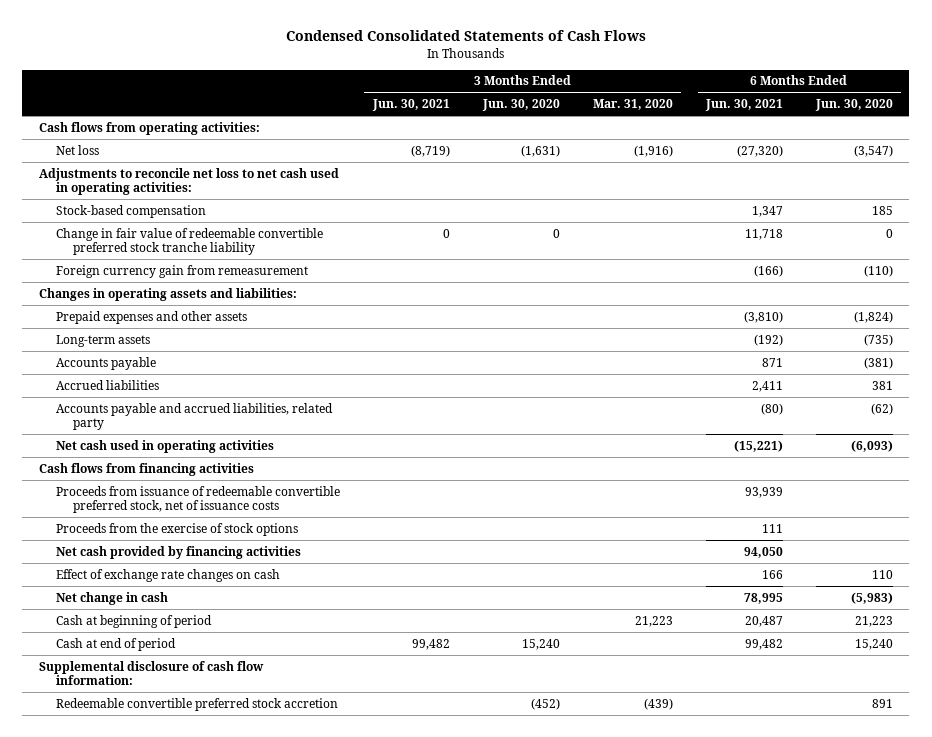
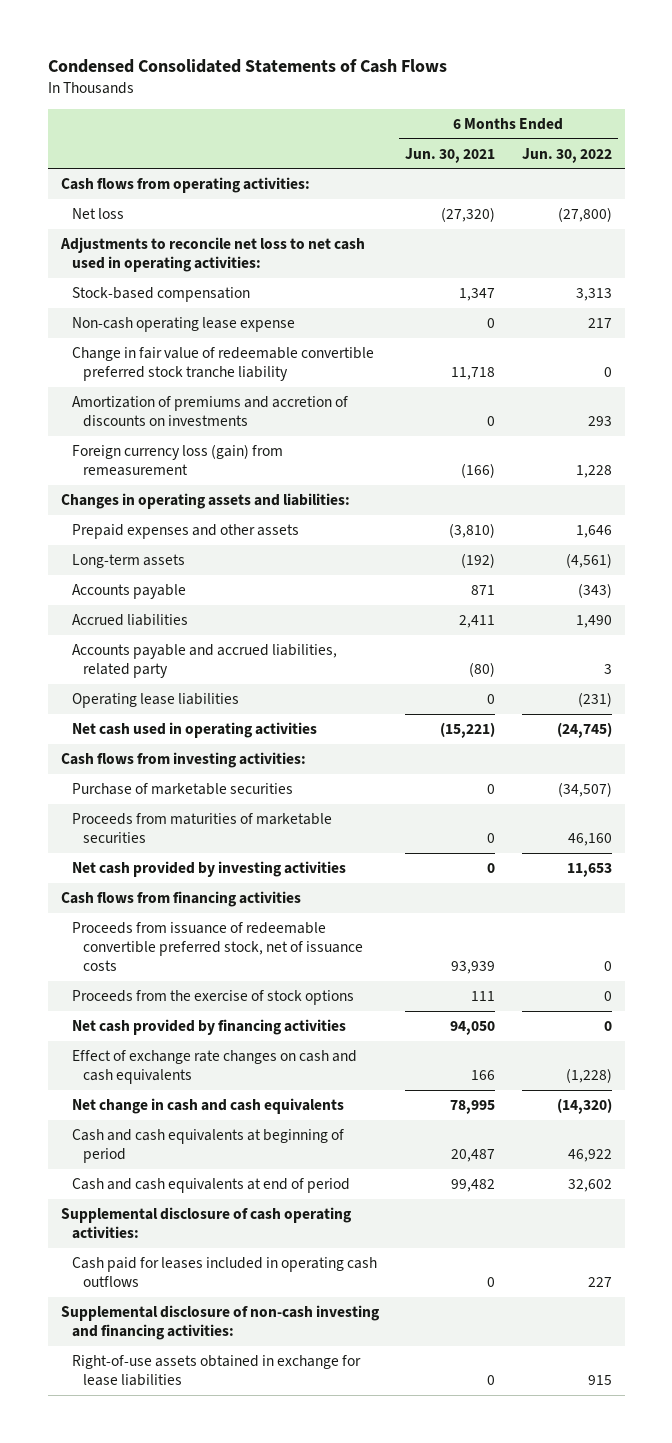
- | 3 Months Ended Jun. 30, 2021 | 3 Months Ended Jun. 30, 2020 | 3 Months Ended Mar. 31, 2020 | 6 Months Ended Jun. 30, 2021 | 6 Months Ended Jun. 30, 2020
+ | 6 Months Ended Jun. 30, 2021 | 6 Months Ended Jun. 30, 2022
+ Non-cash operating lease expense | 0 | 217
- Foreign currency gain from remeasurement | | | | (166) | (110)
+ Amortization of premiums and accretion of discounts on investments | 0 | 293
+ Foreign currency loss (gain) from remeasurement | (166) | 1,228
+ Operating lease liabilities | 0 | (231)
+ Cash flows from investing activities:
+ Purchase of marketable securities | 0 | (34,507)
+ Proceeds from maturities of marketable securities | 0 | 46,160
+ Net cash provided by investing activities | 0 | 11,653
- Effect of exchange rate changes on cash | | | | 166 | 110
- Net change in cash | | | | 78,995 | (5,983)
- Cash at beginning of period | | | 21,223 | 20,487 | 21,223
- Cash at end of period | 99,482 | 15,240 | | 99,482 | 15,240
- Supplemental disclosure of cash flow information:
- Redeemable convertible preferred stock accretion | | (452) | (439) | | 891
+ Effect of exchange rate changes on cash and cash equivalents | 166 | (1,228)
+ Net change in cash and cash equivalents | 78,995 | (14,320)
+ Cash and cash equivalents at beginning of period | 20,487 | 46,922
+ Cash and cash equivalents at end of period | 99,482 | 32,602
+ Supplemental disclosure of cash operating activities:
+ Cash paid for leases included in operating cash outflows | 0 | 227
+ Supplemental disclosure of non-cash investing and financing activities:
+ Right-of-use assets obtained in exchange for lease liabilities | 0 | 915

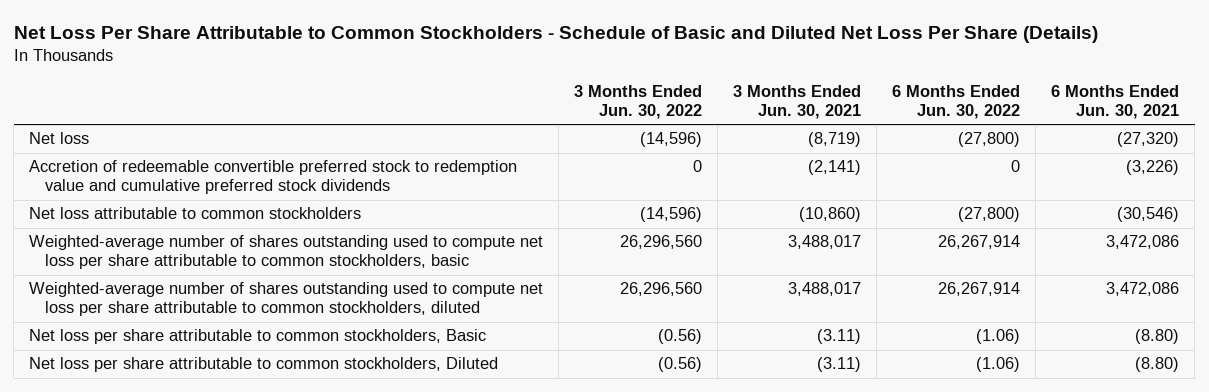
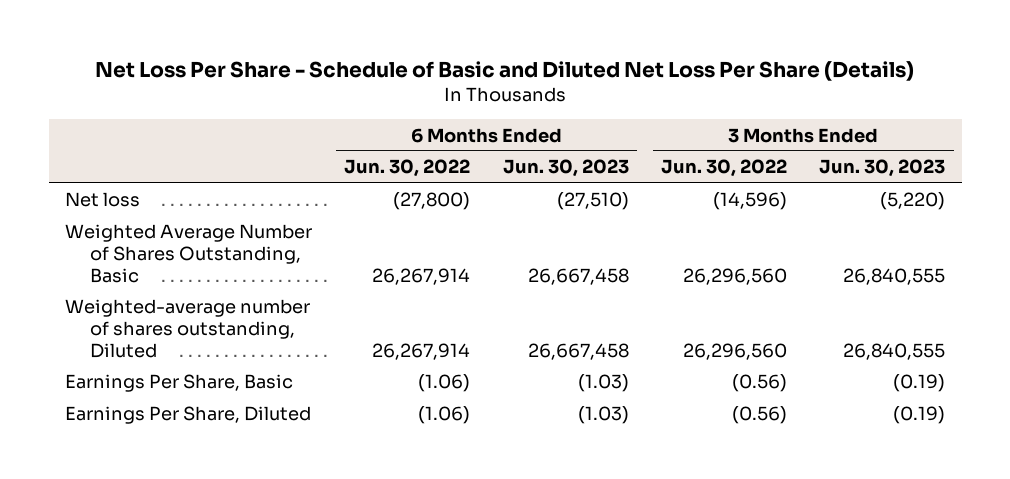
- Net Loss Per Share Attributable to Common Stockholders - Schedule of Basic and Diluted Net Loss Per Share (Details)
+ Net Loss Per Share - Schedule of Basic and Diluted Net Loss Per Share (Details)
- | 3 Months Ended Jun. 30, 2022 | 3 Months Ended Jun. 30, 2021 | 6 Months Ended Jun. 30, 2022 | 6 Months Ended Jun. 30, 2021
+ | 6 Months Ended Jun. 30, 2022 | 6 Months Ended Jun. 30, 2023 | 3 Months Ended Jun. 30, 2022 | 3 Months Ended Jun. 30, 2023
- Accretion of redeemable convertible preferred stock to redemption value and cumulative preferred stock dividends | 0 | (2,141) | 0 | (3,226)
- Net loss attributable to common stockholders | (14,596) | (10,860) | (27,800) | (30,546)
- Weighted-average number of shares outstanding used to compute net loss per share attributable to common stockholders, basic | 26,296,560 | 3,488,017 | 26,267,914 | 3,472,086
- Weighted-average number of shares outstanding used to compute net loss per share attributable to common stockholders, diluted | 26,296,560 | 3,488,017 | 26,267,914 | 3,472,086
- Net loss per share attributable to common stockholders, Basic | (0.56) | (3.11) | (1.06) | (8.80)
- Net loss per share attributable to common stockholders, Diluted | (0.56) | (3.11) | (1.06) | (8.80)
+ Weighted Average Number of Shares Outstanding, Basic | 26,267,914 | 26,667,458 | 26,296,560 | 26,840,555
+ Weighted-average number of shares outstanding, Diluted | 26,267,914 | 26,667,458 | 26,296,560 | 26,840,555
+ Earnings Per Share, Basic | (1.06) | (1.03) | (0.56) | (0.19)
+ Earnings Per Share, Diluted | (1.06) | (1.03) | (0.56) | (0.19)

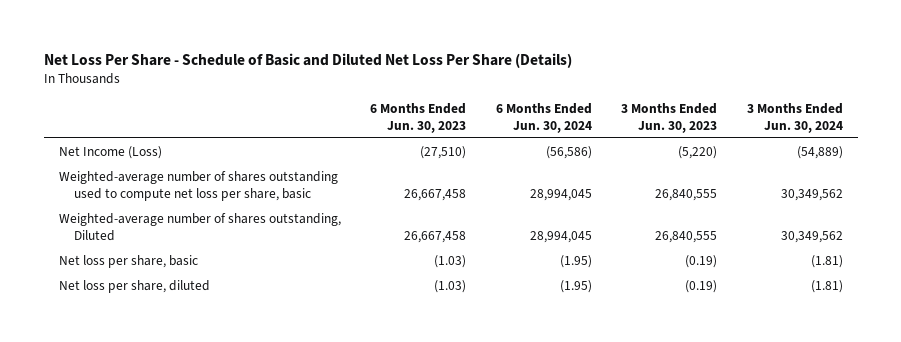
- | 6 Months Ended Jun. 30, 2022 | 6 Months Ended Jun. 30, 2023 | 3 Months Ended Jun. 30, 2022 | 3 Months Ended Jun. 30, 2023
+ | 6 Months Ended Jun. 30, 2023 | 6 Months Ended Jun. 30, 2024 | 3 Months Ended Jun. 30, 2023 | 3 Months Ended Jun. 30, 2024
- Net loss | (27,800) | (27,510) | (14,596) | (5,220)
- Weighted Average Number of Shares Outstanding, Basic | 26,267,914 | 26,667,458 | 26,296,560 | 26,840,555
+ Net Income (Loss) | (27,510) | (56,586) | (5,220) | (54,889)
+ Weighted-average number of shares outstanding used to compute net loss per share, basic | 26,667,458 | 28,994,045 | 26,840,555 | 30,349,562
- Earnings Per Share, Basic | (1.06) | (1.03) | (0.56) | (0.19)
- Earnings Per Share, Diluted | (1.06) | (1.03) | (0.56) | (0.19)
+ Net loss per share, basic | (1.03) | (1.95) | (0.19) | (1.81)
+ Net loss per share, diluted | (1.03) | (1.95) | (0.19) | (1.81)

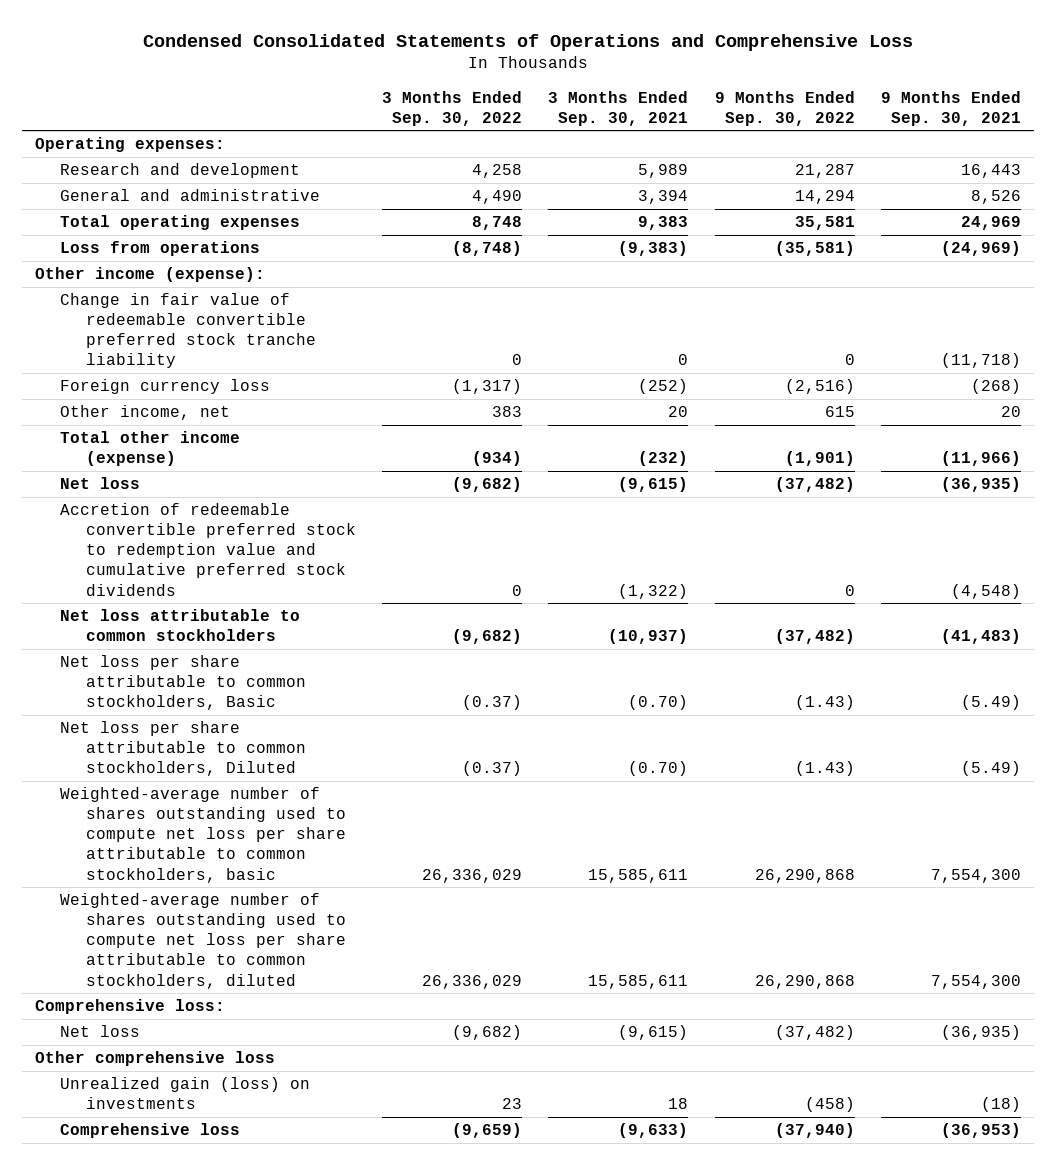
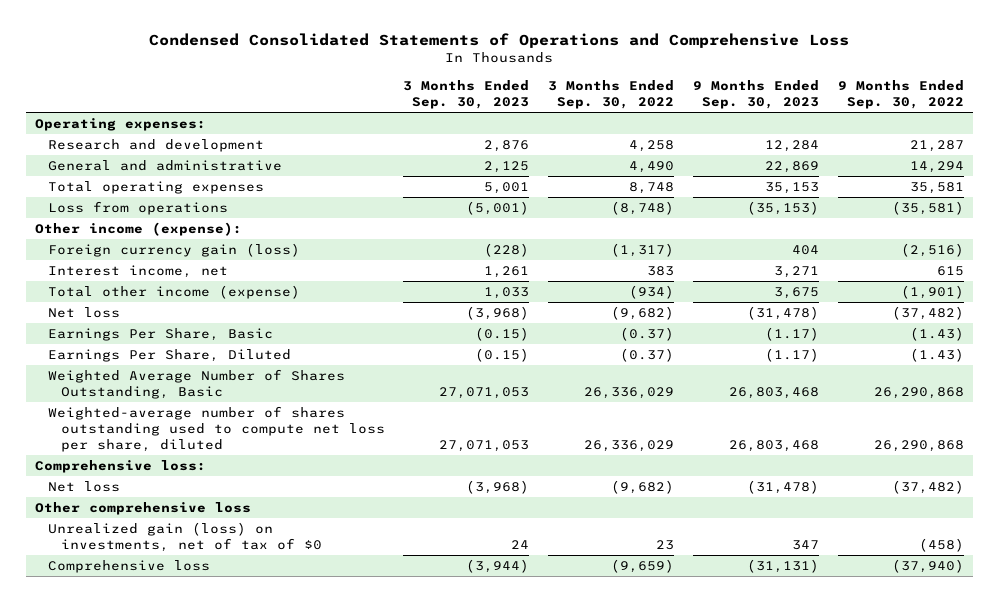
- | 3 Months Ended Sep. 30, 2022 | 3 Months Ended Sep. 30, 2021 | 9 Months Ended Sep. 30, 2022 | 9 Months Ended Sep. 30, 2021
+ | 3 Months Ended Sep. 30, 2023 | 3 Months Ended Sep. 30, 2022 | 9 Months Ended Sep. 30, 2023 | 9 Months Ended Sep. 30, 2022
- Change in fair value of redeemable convertible preferred stock tranche liability | 0 | 0 | 0 | (11,718)
- Foreign currency loss | (1,317) | (252) | (2,516) | (268)
- Other income, net | 383 | 20 | 615 | 20
+ Foreign currency gain (loss) | (228) | (1,317) | 404 | (2,516)
+ Interest income, net | 1,261 | 383 | 3,271 | 615
- Accretion of redeemable convertible preferred stock to redemption value and cumulative preferred stock dividends | 0 | (1,322) | 0 | (4,548)
- Net loss attributable to common stockholders | (9,682) | (10,937) | (37,482) | (41,483)
- Net loss per share attributable to common stockholders, Basic | (0.37) | (0.70) | (1.43) | (5.49)
- Net loss per share attributable to common stockholders, Diluted | (0.37) | (0.70) | (1.43) | (5.49)
- Weighted-average number of shares outstanding used to compute net loss per share attributable to common stockholders, basic | 26,336,029 | 15,585,611 | 26,290,868 | 7,554,300
- Weighted-average number of shares outstanding used to compute net loss per share attributable to common stockholders, diluted | 26,336,029 | 15,585,611 | 26,290,868 | 7,554,300
+ Earnings Per Share, Basic | (0.15) | (0.37) | (1.17) | (1.43)
+ Earnings Per Share, Diluted | (0.15) | (0.37) | (1.17) | (1.43)
+ Weighted Average Number of Shares Outstanding, Basic | 27,071,053 | 26,336,029 | 26,803,468 | 26,290,868
+ Weighted-average number of shares outstanding used to compute net loss per share, diluted | 27,071,053 | 26,336,029 | 26,803,468 | 26,290,868
- Unrealized gain (loss) on investments | 23 | 18 | (458) | (18)
+ Unrealized gain (loss) on investments, net of tax of $0 | 24 | 23 | 347 | (458)

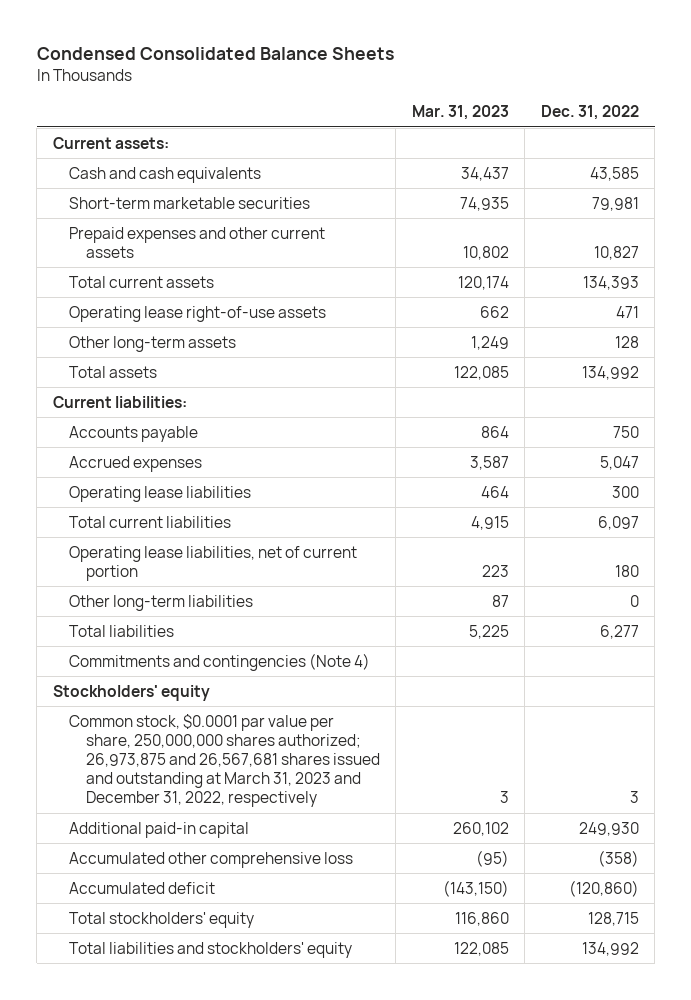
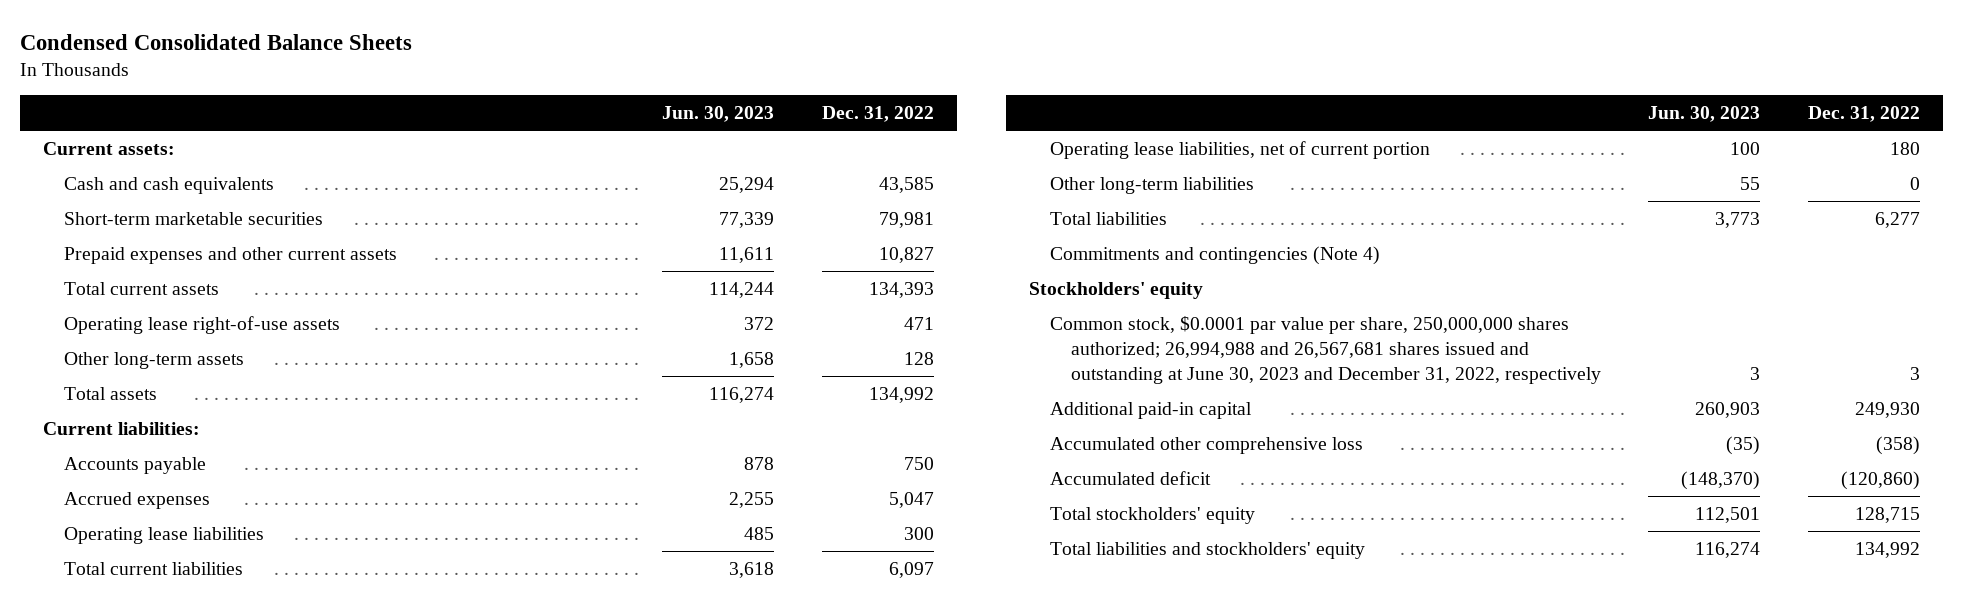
- | Mar. 31, 2023 | Dec. 31, 2022
+ | Jun. 30, 2023 | Dec. 31, 2022
- Common stock, $0.0001 par value per share, 250,000,000 shares authorized; 26,973,875 and 26,567,681 shares issued and outstanding at March 31, 2023 and December 31, 2022, respectively | 3 | 3
+ Common stock, $0.0001 par value per share, 250,000,000 shares authorized; 26,994,988 and 26,567,681 shares issued and outstanding at June 30, 2023 and December 31, 2022, respectively | 3 | 3

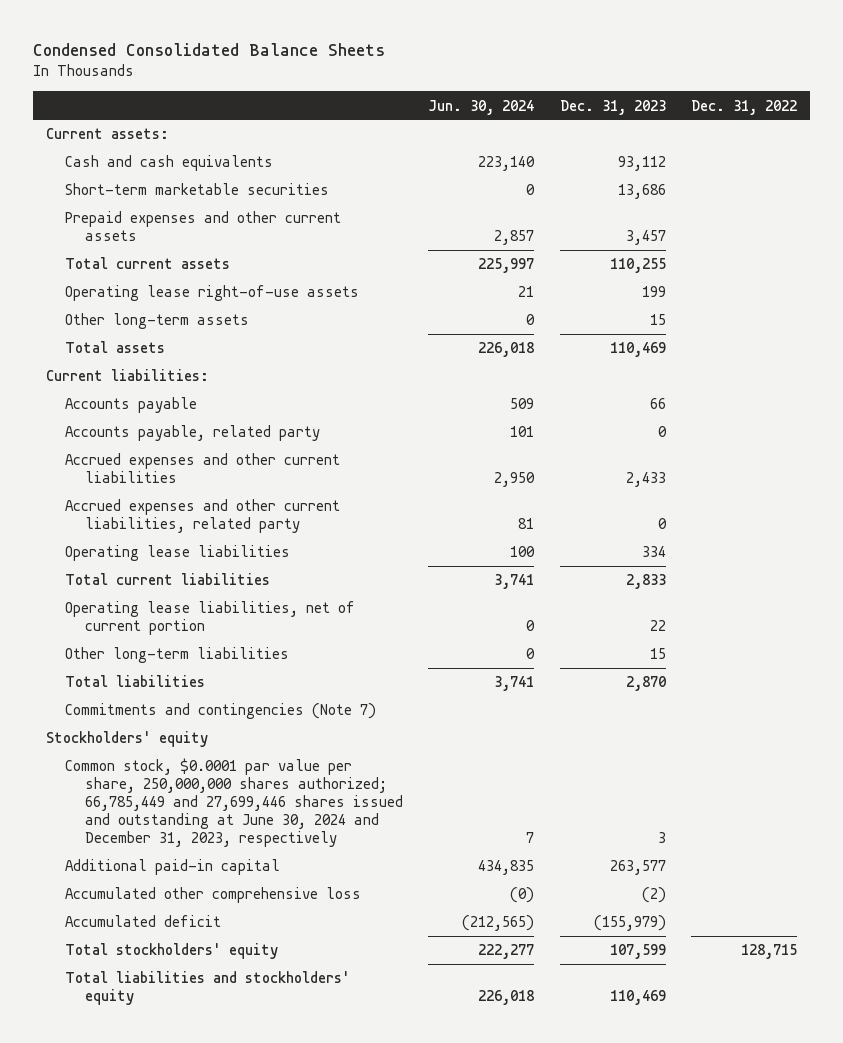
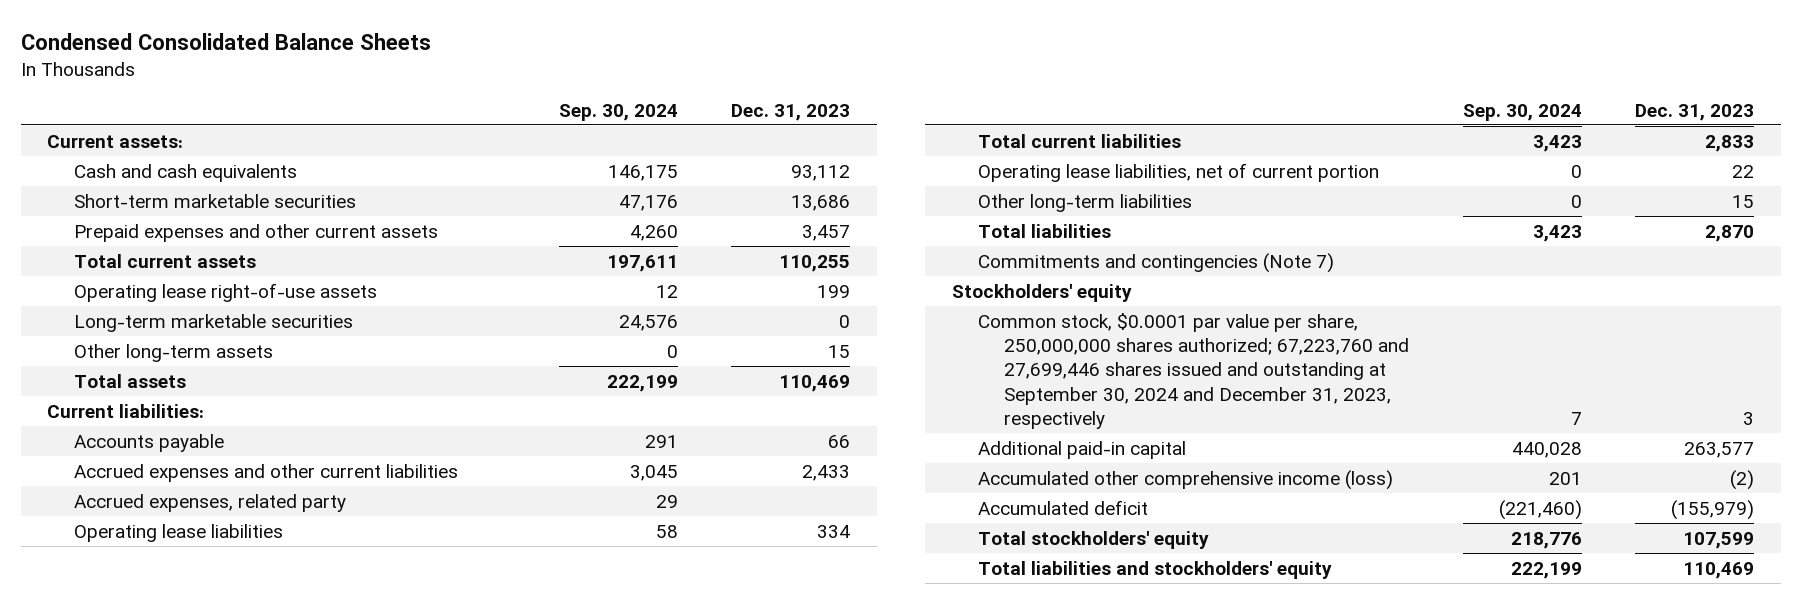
- | Jun. 30, 2024 | Dec. 31, 2023 | Dec. 31, 2022
+ | Sep. 30, 2024 | Dec. 31, 2023
+ Long-term marketable securities | 24,576 | 0
- Accounts payable, related party | 101 | 0 |
- Accrued expenses and other current liabilities, related party | 81 | 0 |
+ Accrued expenses, related party | 29 |
- Common stock, $0.0001 par value per share, 250,000,000 shares authorized; 66,785,449 and 27,699,446 shares issued and outstanding at June 30, 2024 and December 31, 2023, respectively | 7 | 3 |
+ Common stock, $0.0001 par value per share, 250,000,000 shares authorized; 67,223,760 and 27,699,446 shares issued and outstanding at September 30, 2024 and December 31, 2023, respectively | 7 | 3
- Accumulated other comprehensive loss | (0) | (2) |
+ Accumulated other comprehensive income (loss) | 201 | (2)

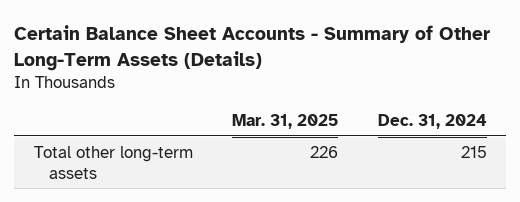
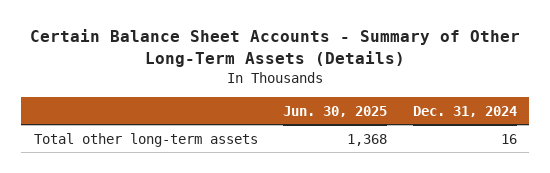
- | Mar. 31, 2025 | Dec. 31, 2024
+ | Jun. 30, 2025 | Dec. 31, 2024
- Total other long-term assets | 226 | 215
+ Total other long-term assets | 1,368 | 16

